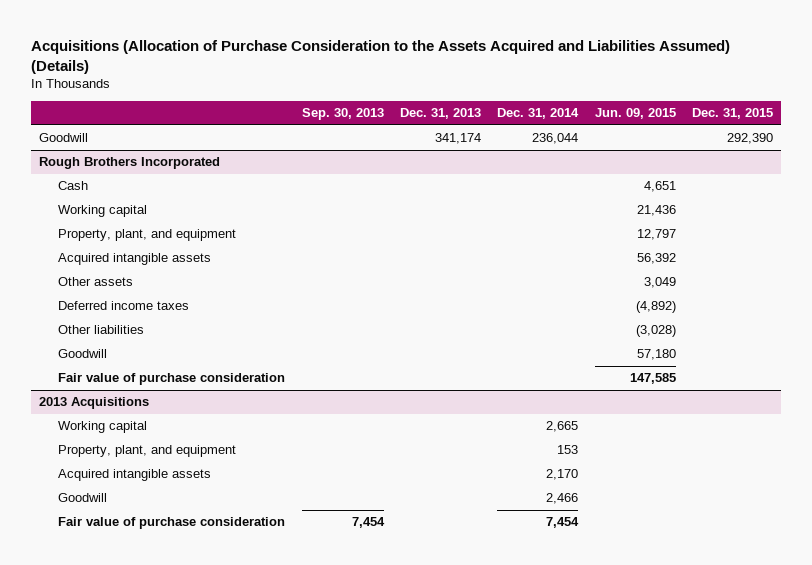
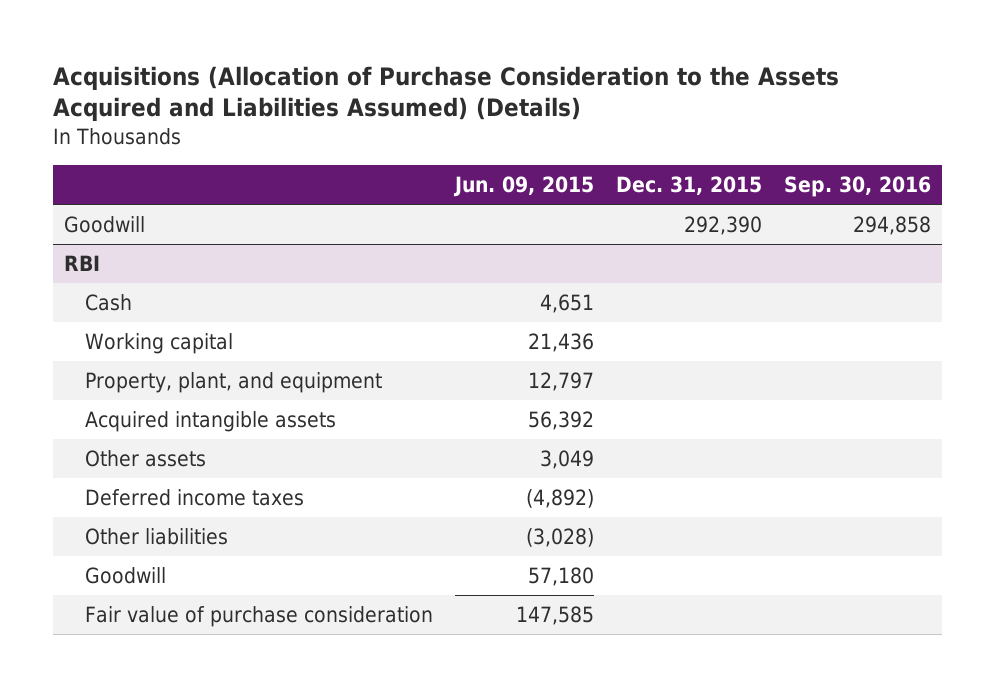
- | Sep. 30, 2013 | Dec. 31, 2013 | Dec. 31, 2014 | Jun. 09, 2015 | Dec. 31, 2015
+ | Jun. 09, 2015 | Dec. 31, 2015 | Sep. 30, 2016
- Rough Brothers Incorporated
+ RBI
- 2013 Acquisitions
- Working capital | | | 2,665 | |
- Property, plant, and equipment | | | 153 | |
- Acquired intangible assets | | | 2,170 | |
- Goodwill | | | 2,466 | |
- Fair value of purchase consideration | 7,454 | | 7,454 | |

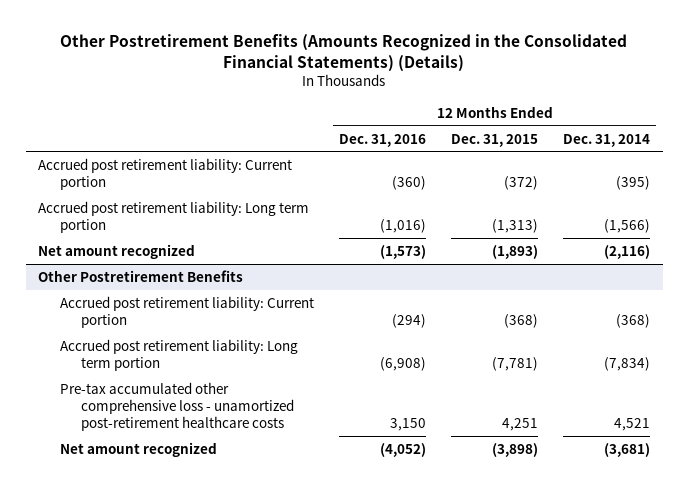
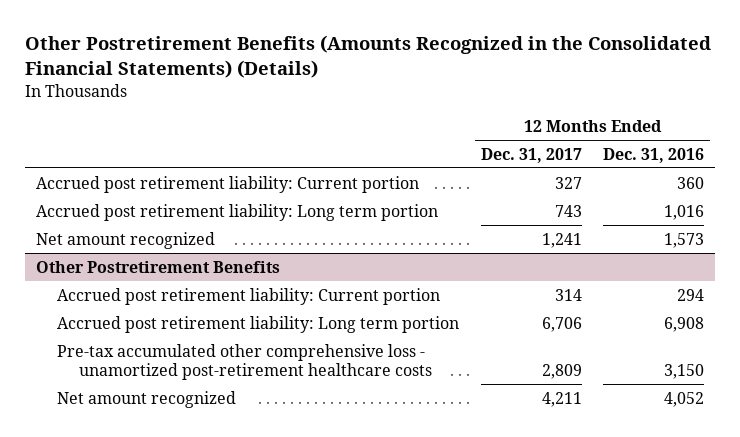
- | 12 Months Ended Dec. 31, 2016 | 12 Months Ended Dec. 31, 2015 | 12 Months Ended Dec. 31, 2014
+ | 12 Months Ended Dec. 31, 2017 | 12 Months Ended Dec. 31, 2016
- Accrued post retirement liability: Current portion | (360) | (372) | (395)
- Accrued post retirement liability: Long term portion | (1,016) | (1,313) | (1,566)
- Net amount recognized | (1,573) | (1,893) | (2,116)
+ Accrued post retirement liability: Current portion | 327 | 360
+ Accrued post retirement liability: Long term portion | 743 | 1,016
+ Net amount recognized | 1,241 | 1,573
@ Other Postretirement Benefits
- Accrued post retirement liability: Current portion | (294) | (368) | (368)
- Accrued post retirement liability: Long term portion | (6,908) | (7,781) | (7,834)
+ Accrued post retirement liability: Current portion | 314 | 294
+ Accrued post retirement liability: Long term portion | 6,706 | 6,908
- Net amount recognized | (4,052) | (3,898) | (3,681)
+ Net amount recognized | 4,211 | 4,052

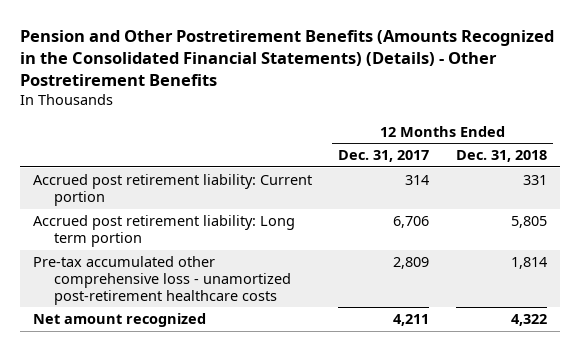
- Other Postretirement Benefits (Amounts Recognized in the Consolidated Financial Statements) (Details)
+ Pension and Other Postretirement Benefits (Amounts Recognized in the Consolidated Financial Statements) (Details) - Other Postretirement Benefits
- | 12 Months Ended Dec. 31, 2017 | 12 Months Ended Dec. 31, 2016
+ | 12 Months Ended Dec. 31, 2017 | 12 Months Ended Dec. 31, 2018
- Accrued post retirement liability: Current portion | 327 | 360
- Accrued post retirement liability: Long term portion | 743 | 1,016
- Net amount recognized | 1,241 | 1,573
- Other Postretirement Benefits

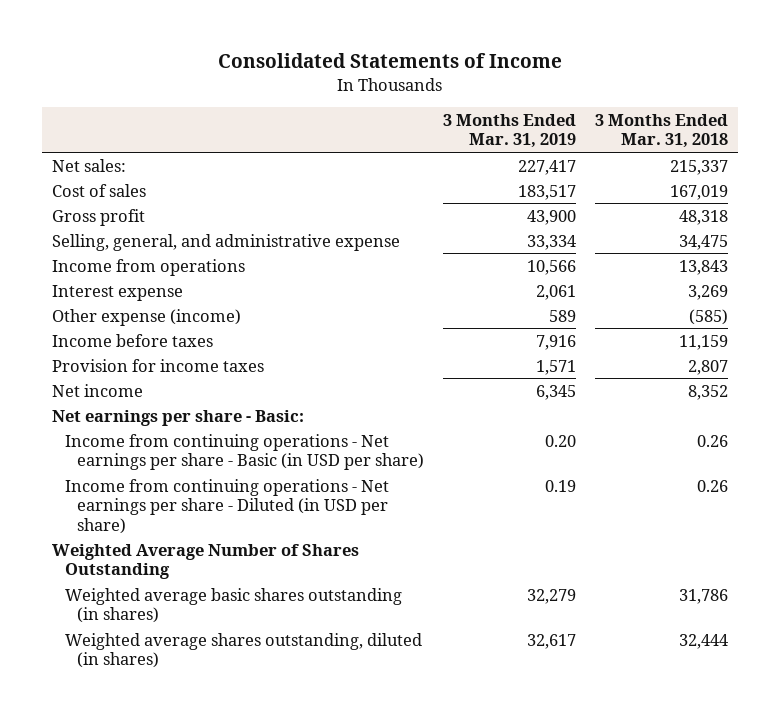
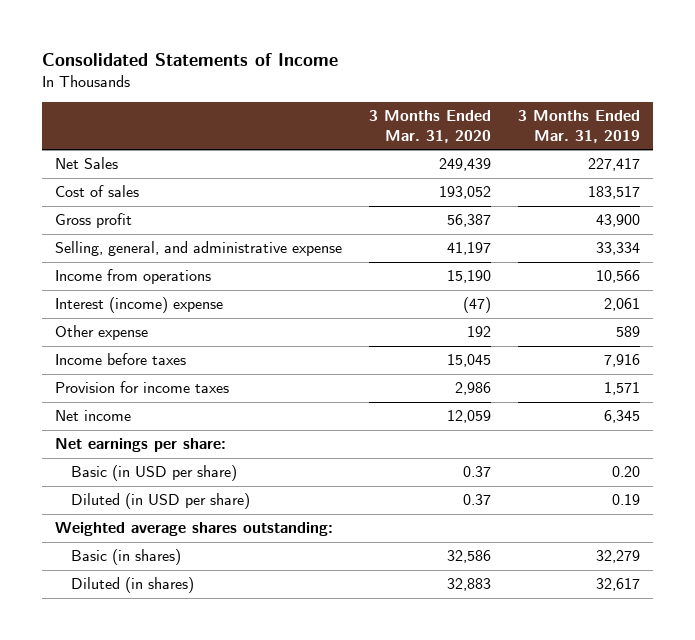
- | 3 Months Ended Mar. 31, 2019 | 3 Months Ended Mar. 31, 2018
+ | 3 Months Ended Mar. 31, 2020 | 3 Months Ended Mar. 31, 2019
- Net sales: | 227,417 | 215,337
+ Net Sales | 249,439 | 227,417
- Interest expense | 2,061 | 3,269
- Other expense (income) | 589 | (585)
+ Interest (income) expense | (47) | 2,061
+ Other expense | 192 | 589
- Net earnings per share - Basic:
- Income from continuing operations - Net earnings per share - Basic (in USD per share) | 0.20 | 0.26
- Income from continuing operations - Net earnings per share - Diluted (in USD per share) | 0.19 | 0.26
- Weighted Average Number of Shares Outstanding
- Weighted average basic shares outstanding (in shares) | 32,279 | 31,786
- Weighted average shares outstanding, diluted (in shares) | 32,617 | 32,444
+ Net earnings per share:
+ Basic (in USD per share) | 0.37 | 0.20
+ Diluted (in USD per share) | 0.37 | 0.19
+ Weighted average shares outstanding:
+ Basic (in shares) | 32,586 | 32,279
+ Diluted (in shares) | 32,883 | 32,617

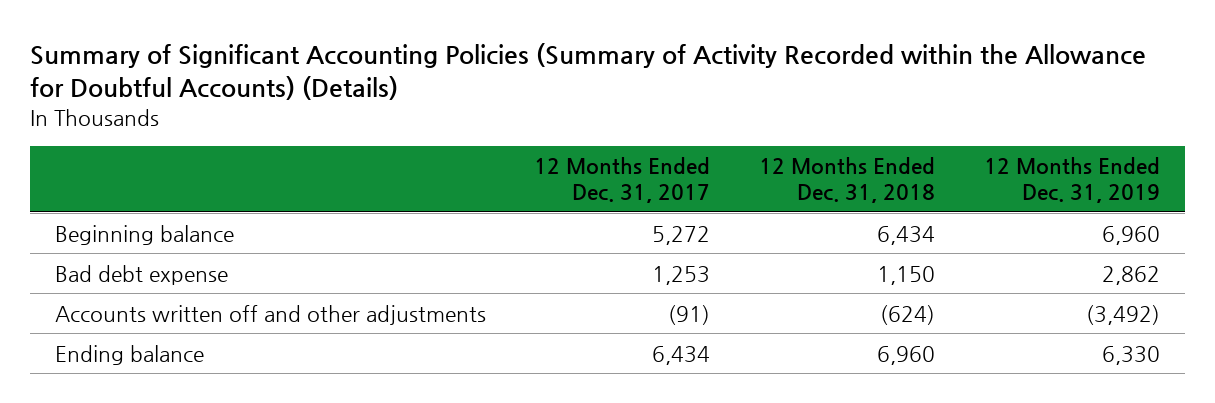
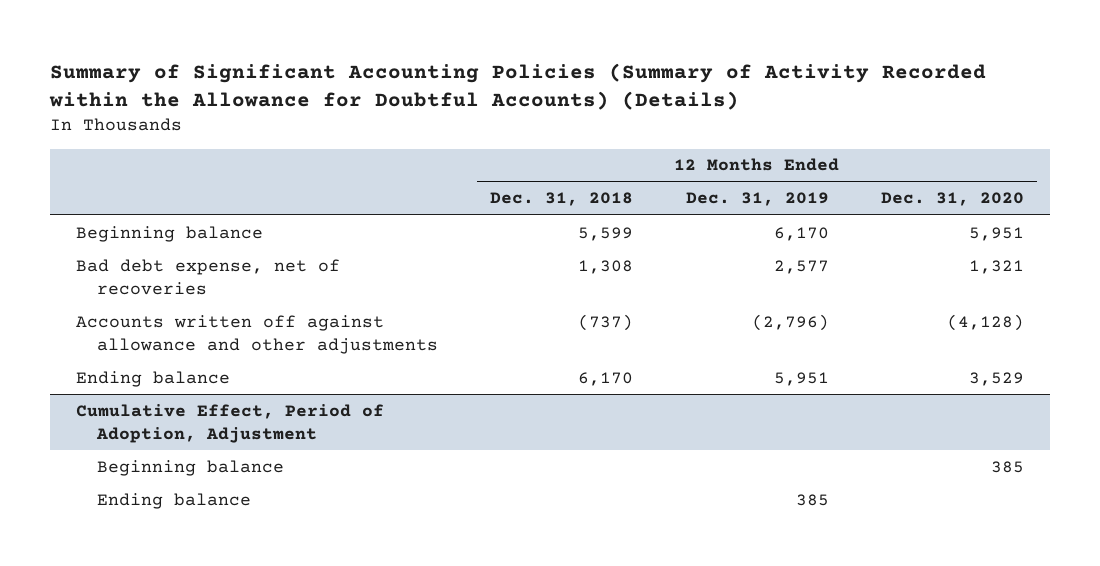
- | 12 Months Ended Dec. 31, 2017 | 12 Months Ended Dec. 31, 2018 | 12 Months Ended Dec. 31, 2019
+ | 12 Months Ended Dec. 31, 2018 | 12 Months Ended Dec. 31, 2019 | 12 Months Ended Dec. 31, 2020
- Beginning balance | 5,272 | 6,434 | 6,960
- Bad debt expense | 1,253 | 1,150 | 2,862
- Accounts written off and other adjustments | (91) | (624) | (3,492)
- Ending balance | 6,434 | 6,960 | 6,330
+ Beginning balance | 5,599 | 6,170 | 5,951
+ Bad debt expense, net of recoveries | 1,308 | 2,577 | 1,321
+ Accounts written off against allowance and other adjustments | (737) | (2,796) | (4,128)
+ Ending balance | 6,170 | 5,951 | 3,529
+ Cumulative Effect, Period of Adoption, Adjustment
+ Beginning balance | | | 385
+ Ending balance | | 385 |

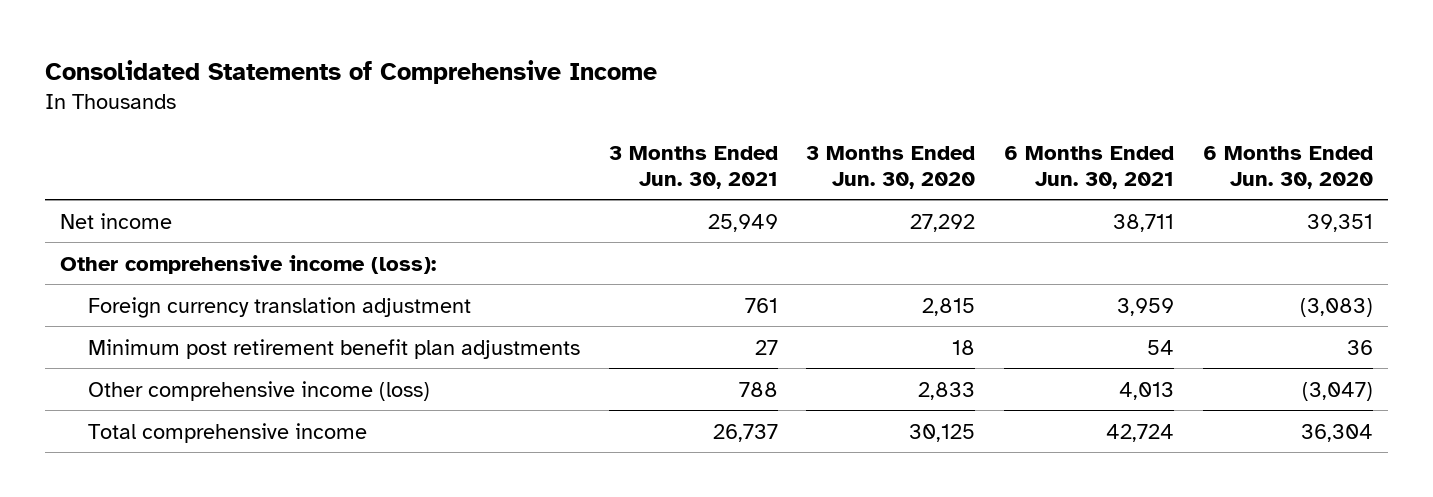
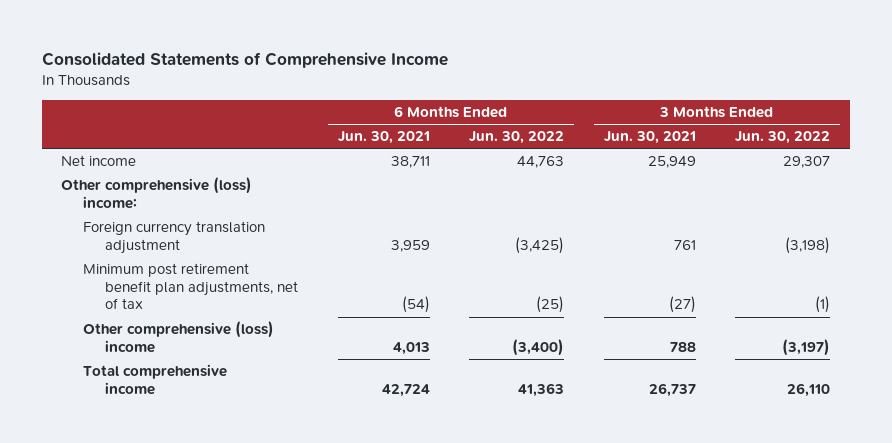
- | 3 Months Ended Jun. 30, 2021 | 3 Months Ended Jun. 30, 2020 | 6 Months Ended Jun. 30, 2021 | 6 Months Ended Jun. 30, 2020
+ | 6 Months Ended Jun. 30, 2021 | 6 Months Ended Jun. 30, 2022 | 3 Months Ended Jun. 30, 2021 | 3 Months Ended Jun. 30, 2022
- Other comprehensive income (loss):
+ Other comprehensive (loss) income:
- Minimum post retirement benefit plan adjustments | 27 | 18 | 54 | 36
- Other comprehensive income (loss) | 788 | 2,833 | 4,013 | (3,047)
+ Minimum post retirement benefit plan adjustments, net of tax | (54) | (25) | (27) | (1)
+ Other comprehensive (loss) income | 4,013 | (3,400) | 788 | (3,197)

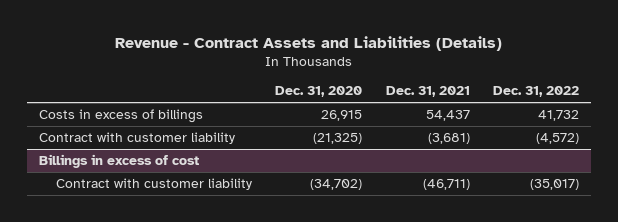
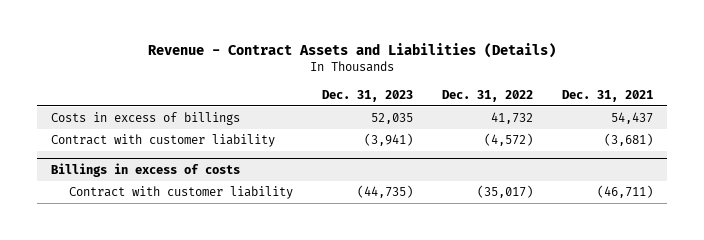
- | Dec. 31, 2020 | Dec. 31, 2021 | Dec. 31, 2022
+ | Dec. 31, 2023 | Dec. 31, 2022 | Dec. 31, 2021
- Billings in excess of cost
+ Billings in excess of costs

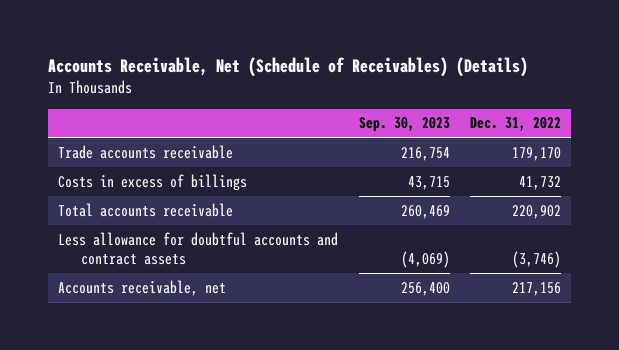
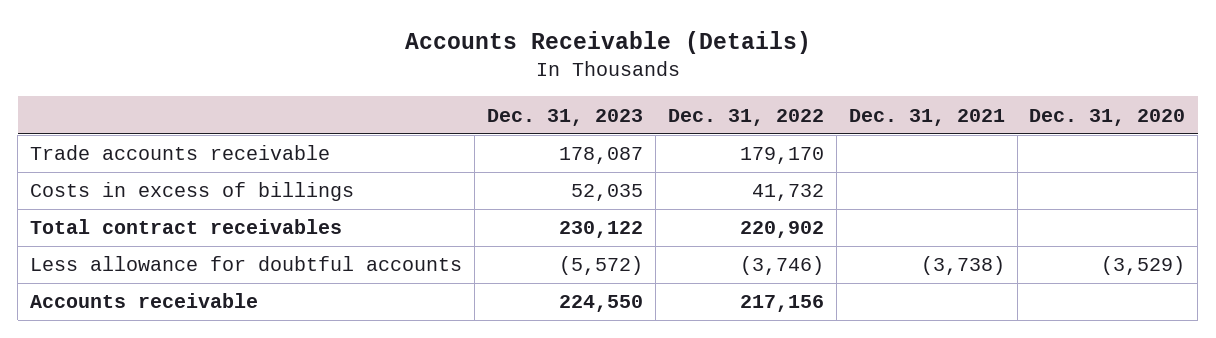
- Accounts Receivable, Net (Schedule of Receivables) (Details)
+ Accounts Receivable (Details)
- | Sep. 30, 2023 | Dec. 31, 2022
+ | Dec. 31, 2023 | Dec. 31, 2022 | Dec. 31, 2021 | Dec. 31, 2020
- Total accounts receivable | 260,469 | 220,902
- Less allowance for doubtful accounts and contract assets | (4,069) | (3,746)
- Accounts receivable, net | 256,400 | 217,156
+ Total contract receivables | 230,122 | 220,902 | |
+ Less allowance for doubtful accounts | (5,572) | (3,746) | (3,738) | (3,529)
+ Accounts receivable | 224,550 | 217,156 | |

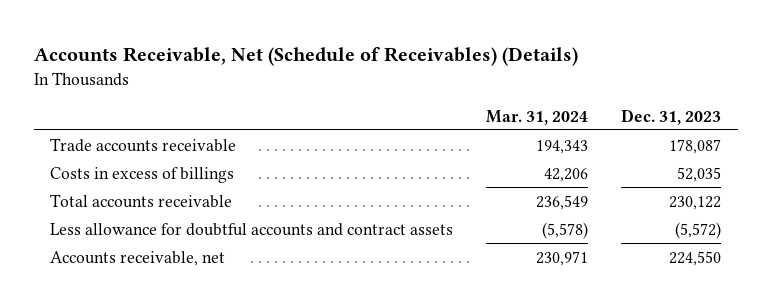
- Accounts Receivable (Details)
+ Accounts Receivable, Net (Schedule of Receivables) (Details)
- | Dec. 31, 2023 | Dec. 31, 2022 | Dec. 31, 2021 | Dec. 31, 2020
+ | Mar. 31, 2024 | Dec. 31, 2023
- Total contract receivables | 230,122 | 220,902 | |
- Less allowance for doubtful accounts | (5,572) | (3,746) | (3,738) | (3,529)
- Accounts receivable | 224,550 | 217,156 | |
+ Total accounts receivable | 236,549 | 230,122
+ Less allowance for doubtful accounts and contract assets | (5,578) | (5,572)
+ Accounts receivable, net | 230,971 | 224,550

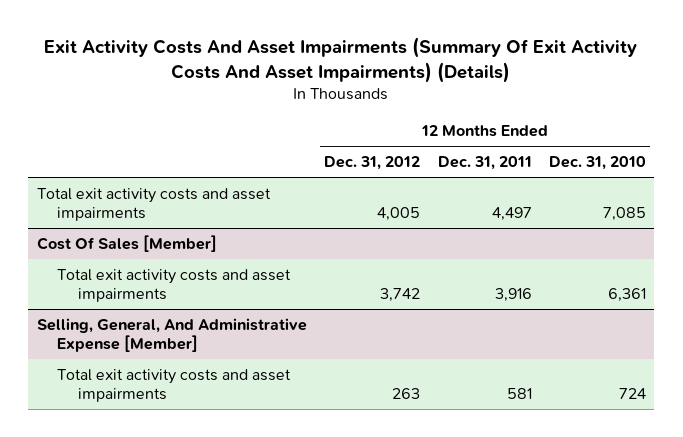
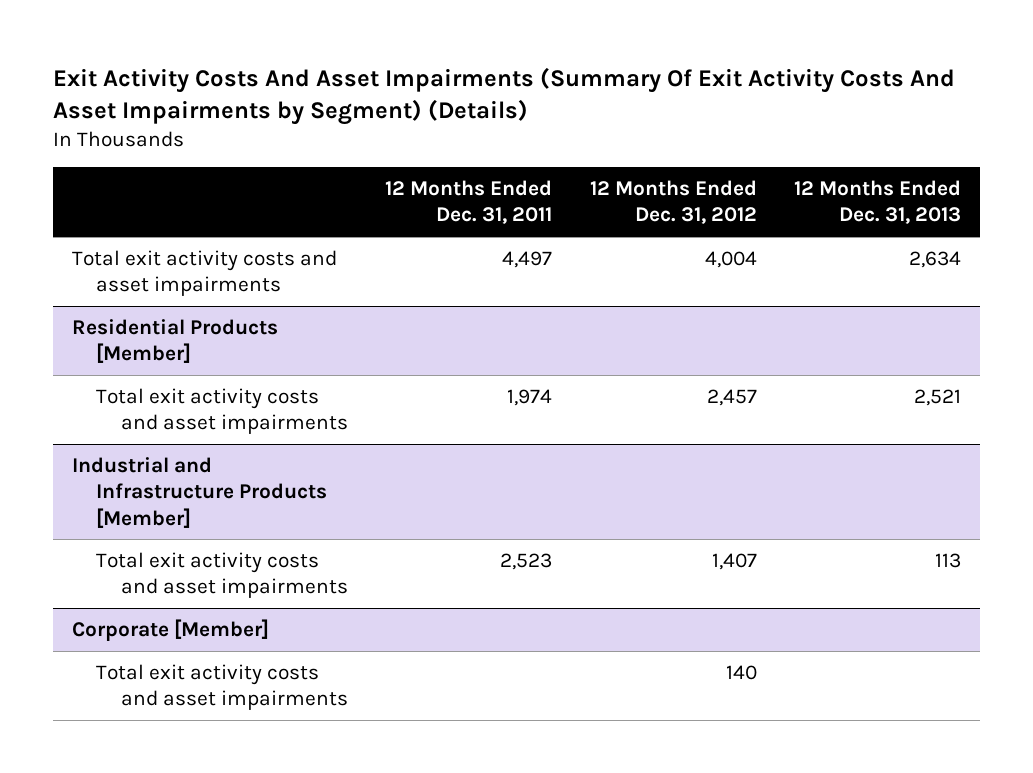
- Exit Activity Costs And Asset Impairments (Summary Of Exit Activity Costs And Asset Impairments) (Details)
+ Exit Activity Costs And Asset Impairments (Summary Of Exit Activity Costs And Asset Impairments by Segment) (Details)
- | 12 Months Ended Dec. 31, 2012 | 12 Months Ended Dec. 31, 2011 | 12 Months Ended Dec. 31, 2010
+ | 12 Months Ended Dec. 31, 2011 | 12 Months Ended Dec. 31, 2012 | 12 Months Ended Dec. 31, 2013
- Total exit activity costs and asset impairments | 4,005 | 4,497 | 7,085
- Cost Of Sales [Member]
- Total exit activity costs and asset impairments | 3,742 | 3,916 | 6,361
- Selling, General, And Administrative Expense [Member]
- Total exit activity costs and asset impairments | 263 | 581 | 724
+ Total exit activity costs and asset impairments | 4,497 | 4,004 | 2,634
+ Residential Products [Member]
+ Total exit activity costs and asset impairments | 1,974 | 2,457 | 2,521
+ Industrial and Infrastructure Products [Member]
+ Total exit activity costs and asset impairments | 2,523 | 1,407 | 113
+ Corporate [Member]
+ Total exit activity costs and asset impairments | | 140 |

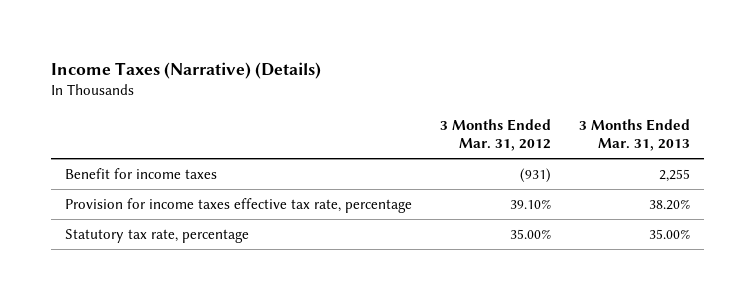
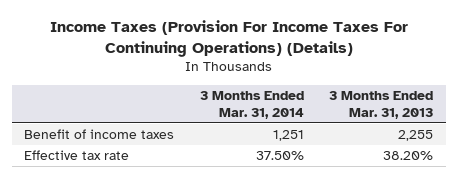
- Income Taxes (Narrative) (Details)
+ Income Taxes (Provision For Income Taxes For Continuing Operations) (Details)
- | 3 Months Ended Mar. 31, 2012 | 3 Months Ended Mar. 31, 2013
+ | 3 Months Ended Mar. 31, 2014 | 3 Months Ended Mar. 31, 2013
- Benefit for income taxes | (931) | 2,255
- Provision for income taxes effective tax rate, percentage | 39.10% | 38.20%
- Statutory tax rate, percentage | 35.00% | 35.00%
+ Benefit of income taxes | 1,251 | 2,255
+ Effective tax rate | 37.50% | 38.20%

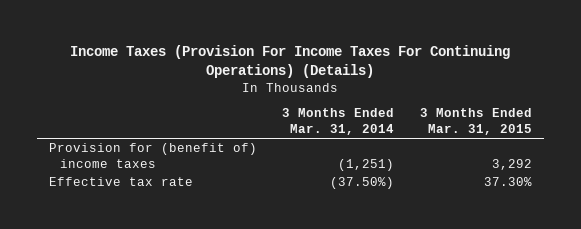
- | 3 Months Ended Mar. 31, 2014 | 3 Months Ended Mar. 31, 2013
+ | 3 Months Ended Mar. 31, 2014 | 3 Months Ended Mar. 31, 2015
- Benefit of income taxes | 1,251 | 2,255
- Effective tax rate | 37.50% | 38.20%
+ Provision for (benefit of) income taxes | (1,251) | 3,292
+ Effective tax rate | (37.50%) | 37.30%

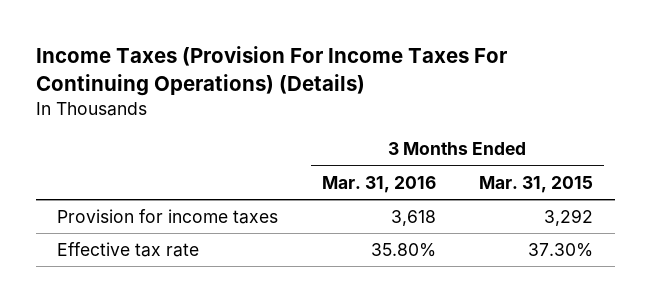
- | 3 Months Ended Mar. 31, 2014 | 3 Months Ended Mar. 31, 2015
+ | 3 Months Ended Mar. 31, 2016 | 3 Months Ended Mar. 31, 2015
- Provision for (benefit of) income taxes | (1,251) | 3,292
+ Provision for income taxes | 3,618 | 3,292

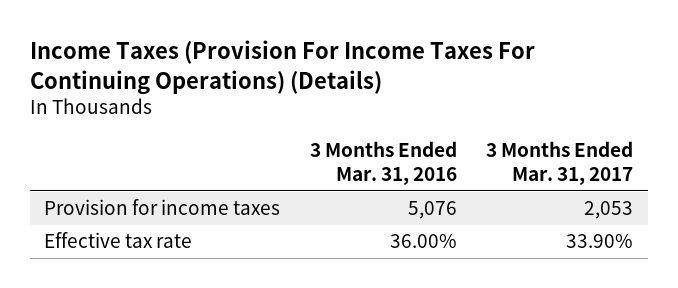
- | 3 Months Ended Mar. 31, 2016 | 3 Months Ended Mar. 31, 2015
+ | 3 Months Ended Mar. 31, 2016 | 3 Months Ended Mar. 31, 2017
- Provision for income taxes | 3,618 | 3,292
- Effective tax rate | 35.80% | 37.30%
+ Provision for income taxes | 5,076 | 2,053
+ Effective tax rate | 36.00% | 33.90%

